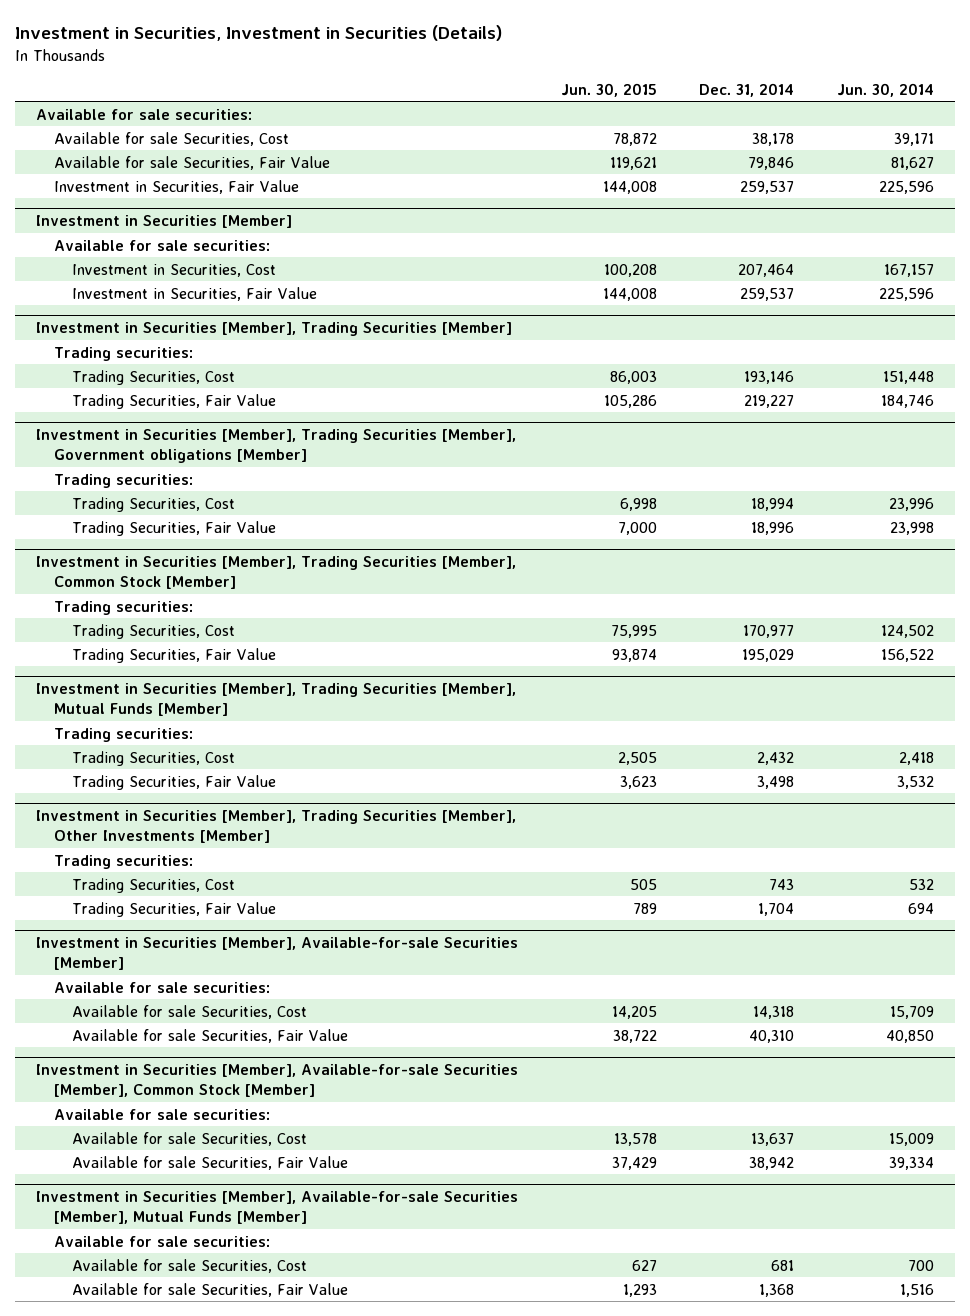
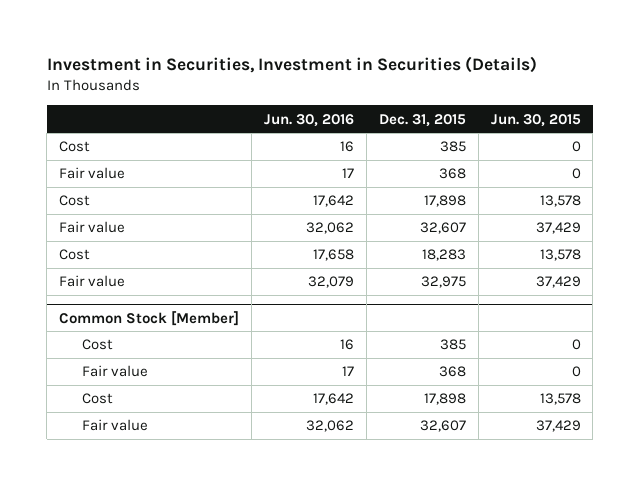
- | Jun. 30, 2015 | Dec. 31, 2014 | Jun. 30, 2014
+ | Jun. 30, 2016 | Dec. 31, 2015 | Jun. 30, 2015
- Available for sale securities:
- Available for sale Securities, Cost | 78,872 | 38,178 | 39,171
- Available for sale Securities, Fair Value | 119,621 | 79,846 | 81,627
- Investment in Securities, Fair Value | 144,008 | 259,537 | 225,596
- Investment in Securities [Member]
- Available for sale securities:
- Investment in Securities, Cost | 100,208 | 207,464 | 167,157
- Investment in Securities, Fair Value | 144,008 | 259,537 | 225,596
- Investment in Securities [Member], Trading Securities [Member]
- Trading securities:
- Trading Securities, Cost | 86,003 | 193,146 | 151,448
- Trading Securities, Fair Value | 105,286 | 219,227 | 184,746
- Investment in Securities [Member], Trading Securities [Member], Government obligations [Member]
- Trading securities:
- Trading Securities, Cost | 6,998 | 18,994 | 23,996
- Trading Securities, Fair Value | 7,000 | 18,996 | 23,998
- Investment in Securities [Member], Trading Securities [Member], Common Stock [Member]
- Trading securities:
- Trading Securities, Cost | 75,995 | 170,977 | 124,502
- Trading Securities, Fair Value | 93,874 | 195,029 | 156,522
- Investment in Securities [Member], Trading Securities [Member], Mutual Funds [Member]
- Trading securities:
- Trading Securities, Cost | 2,505 | 2,432 | 2,418
- Trading Securities, Fair Value | 3,623 | 3,498 | 3,532
- Investment in Securities [Member], Trading Securities [Member], Other Investments [Member]
- Trading securities:
- Trading Securities, Cost | 505 | 743 | 532
- Trading Securities, Fair Value | 789 | 1,704 | 694
- Investment in Securities [Member], Available-for-sale Securities [Member]
- Available for sale securities:
- Available for sale Securities, Cost | 14,205 | 14,318 | 15,709
- Available for sale Securities, Fair Value | 38,722 | 40,310 | 40,850
- Investment in Securities [Member], Available-for-sale Securities [Member], Common Stock [Member]
- Available for sale securities:
- Available for sale Securities, Cost | 13,578 | 13,637 | 15,009
- Available for sale Securities, Fair Value | 37,429 | 38,942 | 39,334
- Investment in Securities [Member], Available-for-sale Securities [Member], Mutual Funds [Member]
- Available for sale securities:
- Available for sale Securities, Cost | 627 | 681 | 700
- Available for sale Securities, Fair Value | 1,293 | 1,368 | 1,516
+ Cost | 16 | 385 | 0
+ Fair value | 17 | 368 | 0
+ Cost | 17,642 | 17,898 | 13,578
+ Fair value | 32,062 | 32,607 | 37,429
+ Cost | 17,658 | 18,283 | 13,578
+ Fair value | 32,079 | 32,975 | 37,429
+ Common Stock [Member]
+ Cost | 16 | 385 | 0
+ Fair value | 17 | 368 | 0
+ Cost | 17,642 | 17,898 | 13,578
+ Fair value | 32,062 | 32,607 | 37,429

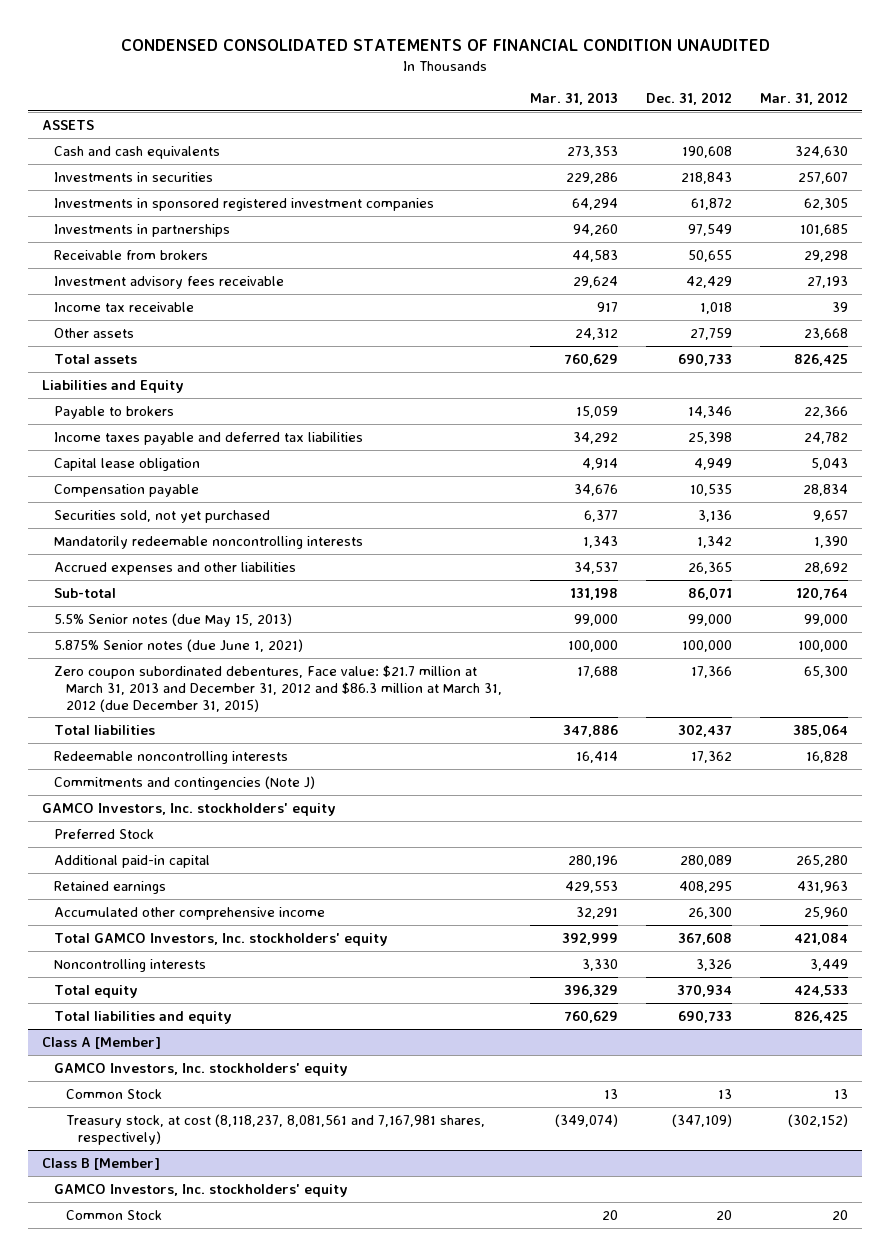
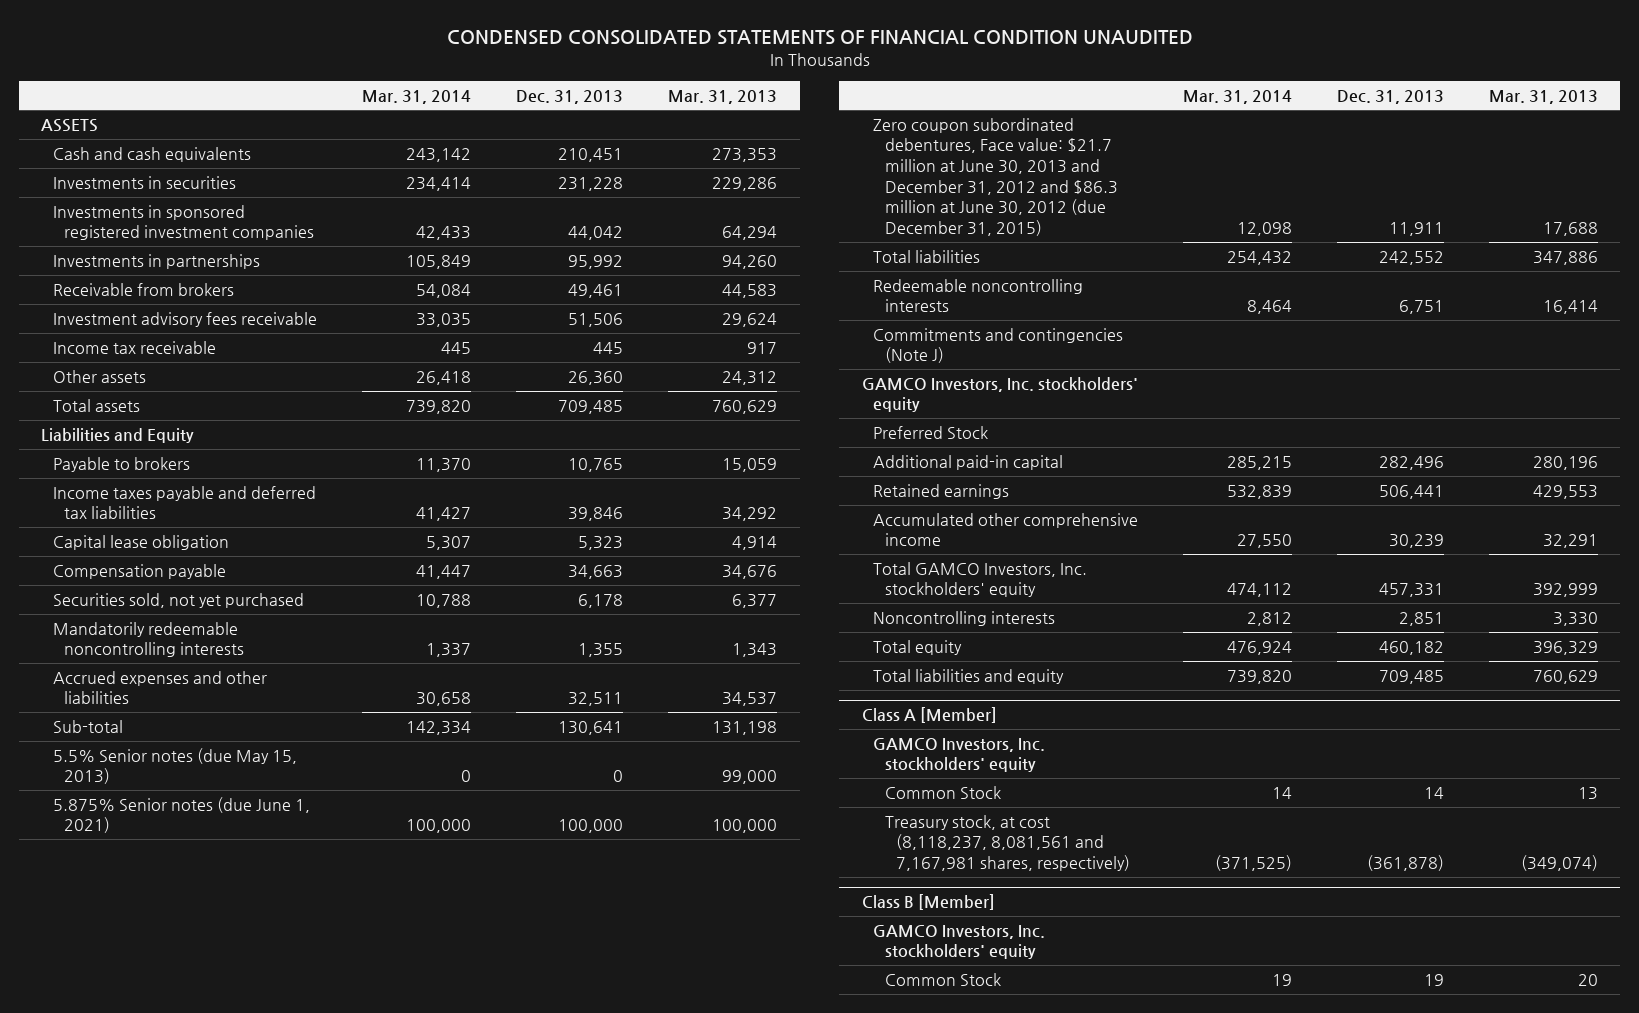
- | Mar. 31, 2013 | Dec. 31, 2012 | Mar. 31, 2012
+ | Mar. 31, 2014 | Dec. 31, 2013 | Mar. 31, 2013
- Zero coupon subordinated debentures, Face value: $21.7 million at March 31, 2013 and December 31, 2012 and $86.3 million at March 31, 2012 (due December 31, 2015) | 17,688 | 17,366 | 65,300
+ Zero coupon subordinated debentures, Face value: $21.7 million at June 30, 2013 and December 31, 2012 and $86.3 million at June 30, 2012 (due December 31, 2015) | 12,098 | 11,911 | 17,688

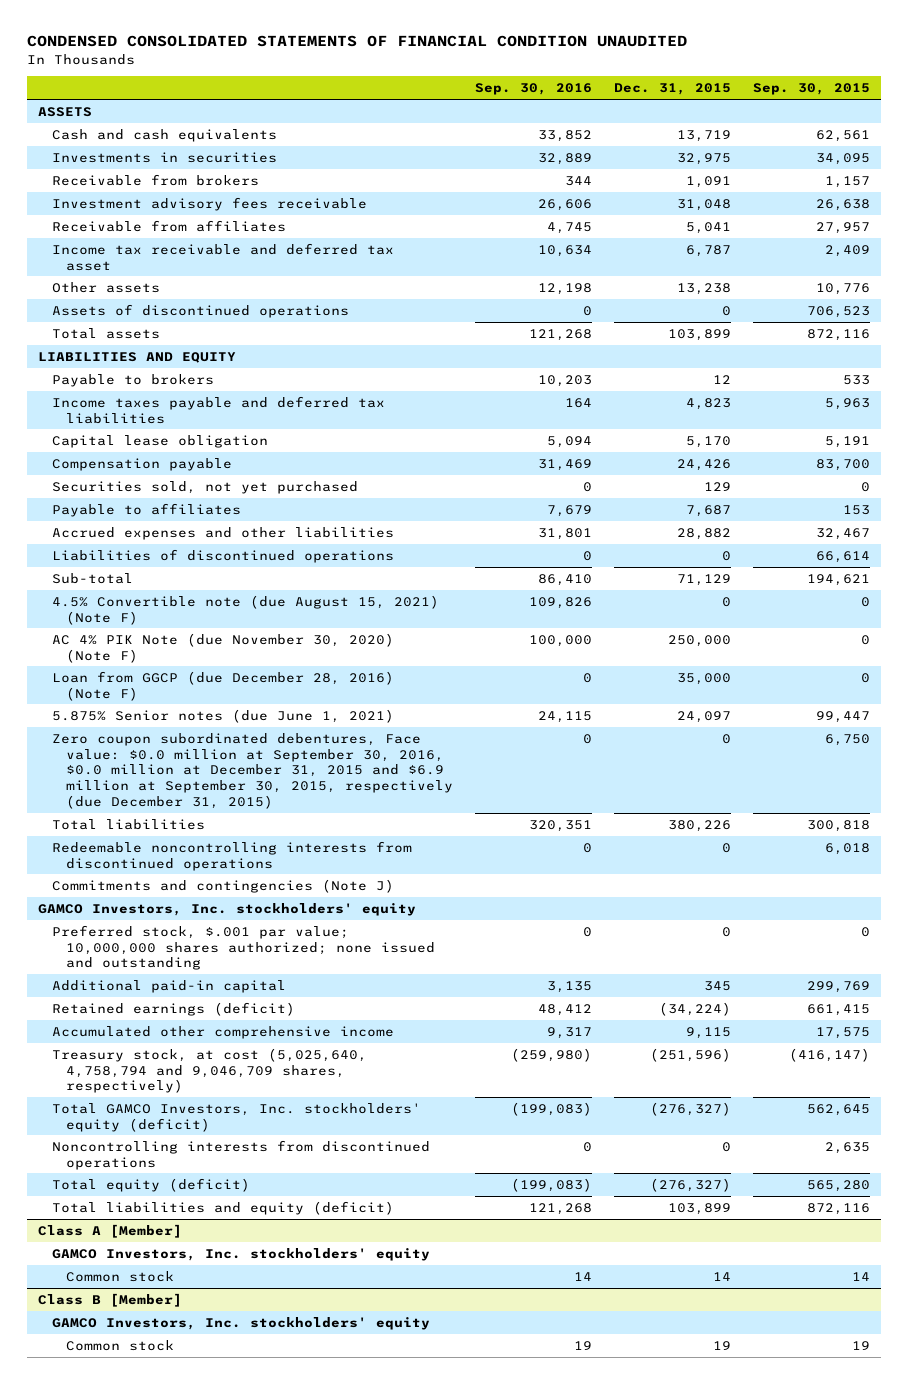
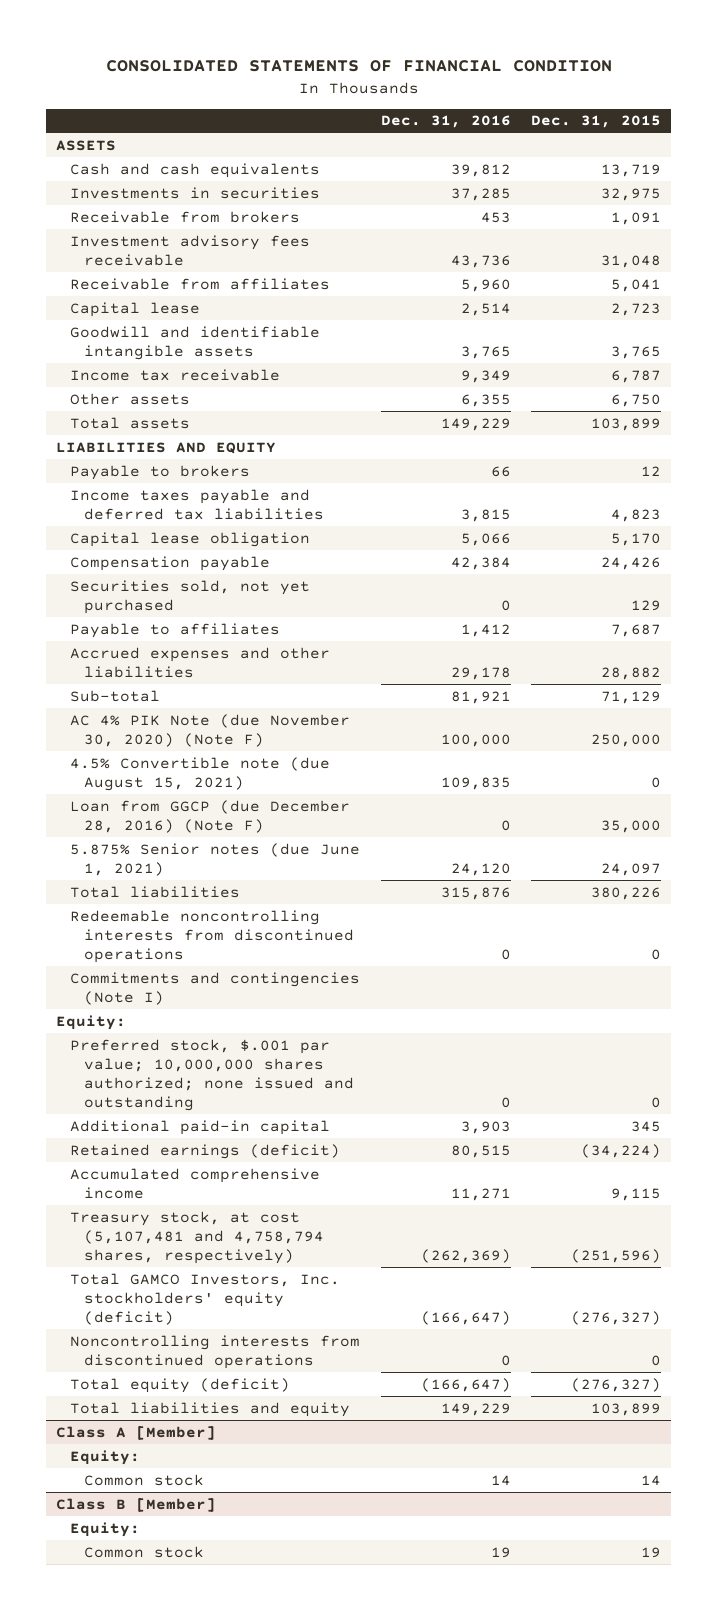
- CONDENSED CONSOLIDATED STATEMENTS OF FINANCIAL CONDITION UNAUDITED
+ CONSOLIDATED STATEMENTS OF FINANCIAL CONDITION
- | Sep. 30, 2016 | Dec. 31, 2015 | Sep. 30, 2015
+ | Dec. 31, 2016 | Dec. 31, 2015
- Income tax receivable and deferred tax asset | 10,634 | 6,787 | 2,409
- Other assets | 12,198 | 13,238 | 10,776
- Assets of discontinued operations | 0 | 0 | 706,523
+ Capital lease | 2,514 | 2,723
+ Goodwill and identifiable intangible assets | 3,765 | 3,765
+ Income tax receivable | 9,349 | 6,787
+ Other assets | 6,355 | 6,750
- Liabilities of discontinued operations | 0 | 0 | 66,614
- 4.5% Convertible note (due August 15, 2021) (Note F) | 109,826 | 0 | 0
+ 4.5% Convertible note (due August 15, 2021) | 109,835 | 0
- Zero coupon subordinated debentures, Face value: $0.0 million at September 30, 2016, $0.0 million at December 31, 2015 and $6.9 million at September 30, 2015, respectively (due December 31, 2015) | 0 | 0 | 6,750
- Commitments and contingencies (Note J)
- GAMCO Investors, Inc. stockholders' equity
+ Commitments and contingencies (Note I)
+ Equity:
- Accumulated other comprehensive income | 9,317 | 9,115 | 17,575
- Treasury stock, at cost (5,025,640, 4,758,794 and 9,046,709 shares, respectively) | (259,980) | (251,596) | (416,147)
+ Accumulated comprehensive income | 11,271 | 9,115
+ Treasury stock, at cost (5,107,481 and 4,758,794 shares, respectively) | (262,369) | (251,596)
- Total liabilities and equity (deficit) | 121,268 | 103,899 | 872,116
+ Total liabilities and equity | 149,229 | 103,899
@ Class A [Member]
- GAMCO Investors, Inc. stockholders' equity
+ Equity:
@ Class B [Member]
- GAMCO Investors, Inc. stockholders' equity
+ Equity:

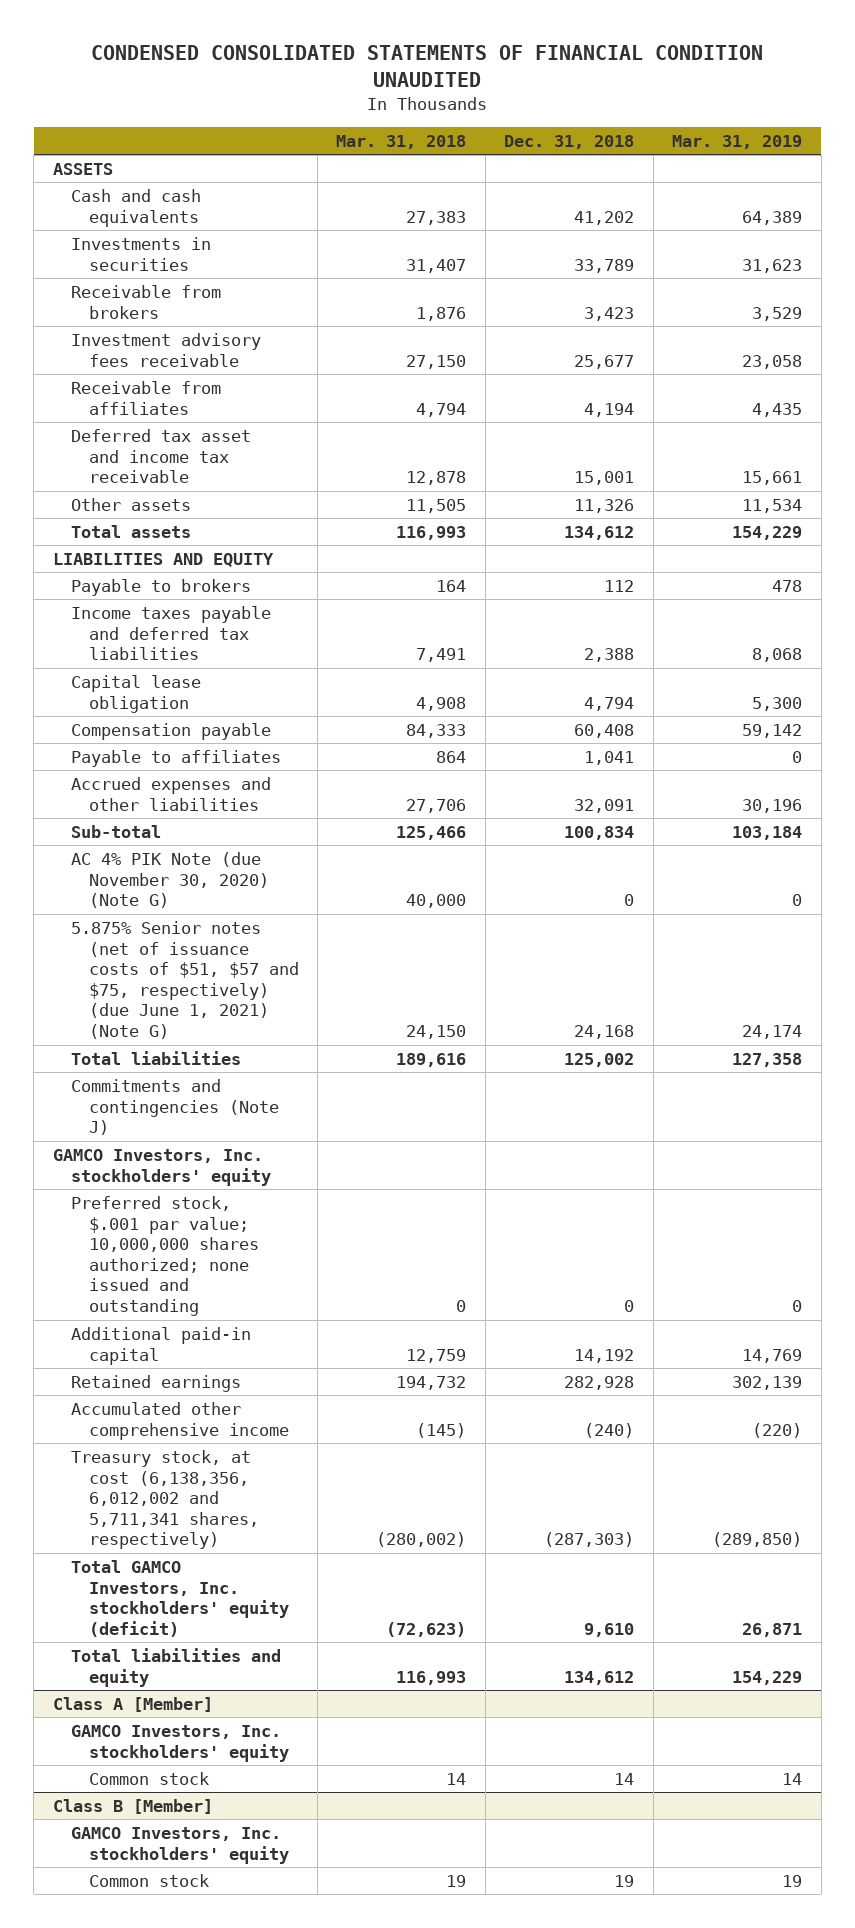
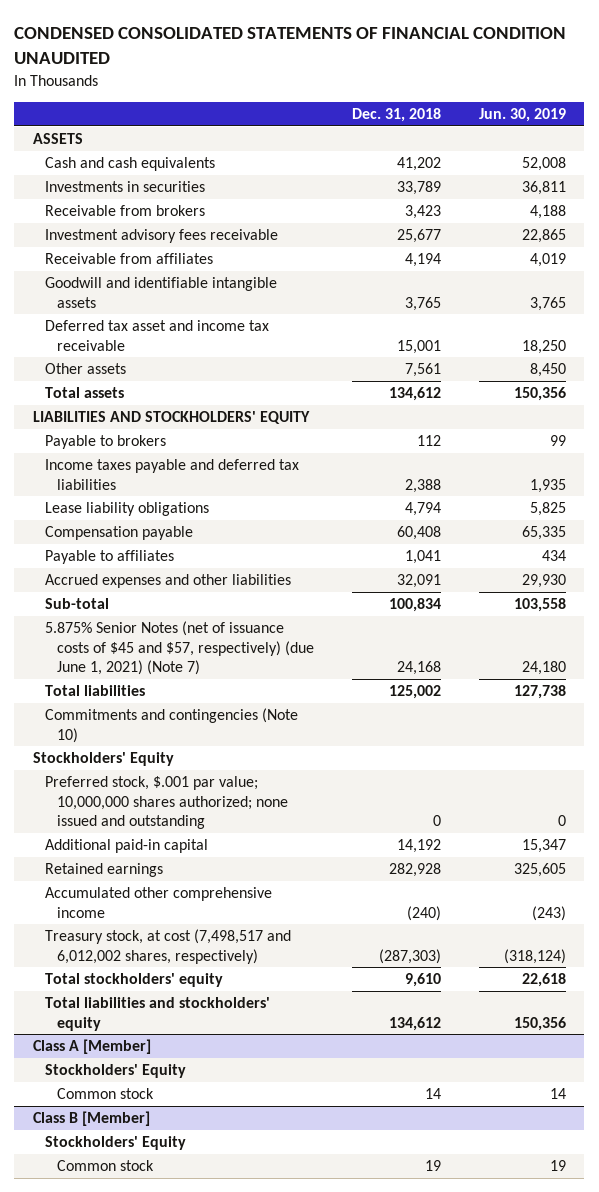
- | Mar. 31, 2018 | Dec. 31, 2018 | Mar. 31, 2019
+ | Dec. 31, 2018 | Jun. 30, 2019
+ Goodwill and identifiable intangible assets | 3,765 | 3,765
- Other assets | 11,505 | 11,326 | 11,534
+ Other assets | 7,561 | 8,450
- LIABILITIES AND EQUITY
+ LIABILITIES AND STOCKHOLDERS' EQUITY
- Capital lease obligation | 4,908 | 4,794 | 5,300
+ Lease liability obligations | 4,794 | 5,825
- AC 4% PIK Note (due November 30, 2020) (Note G) | 40,000 | 0 | 0
- 5.875% Senior notes (net of issuance costs of $51, $57 and $75, respectively) (due June 1, 2021) (Note G) | 24,150 | 24,168 | 24,174
+ 5.875% Senior Notes (net of issuance costs of $45 and $57, respectively) (due June 1, 2021) (Note 7) | 24,168 | 24,180
- Commitments and contingencies (Note J)
- GAMCO Investors, Inc. stockholders' equity
+ Commitments and contingencies (Note 10)
+ Stockholders' Equity
- Treasury stock, at cost (6,138,356, 6,012,002 and 5,711,341 shares, respectively) | (280,002) | (287,303) | (289,850)
- Total GAMCO Investors, Inc. stockholders' equity (deficit) | (72,623) | 9,610 | 26,871
- Total liabilities and equity | 116,993 | 134,612 | 154,229
+ Treasury stock, at cost (7,498,517 and 6,012,002 shares, respectively) | (287,303) | (318,124)
+ Total stockholders' equity | 9,610 | 22,618
+ Total liabilities and stockholders' equity | 134,612 | 150,356
@ Class A [Member]
- GAMCO Investors, Inc. stockholders' equity
+ Stockholders' Equity
@ Class B [Member]
- GAMCO Investors, Inc. stockholders' equity
+ Stockholders' Equity

